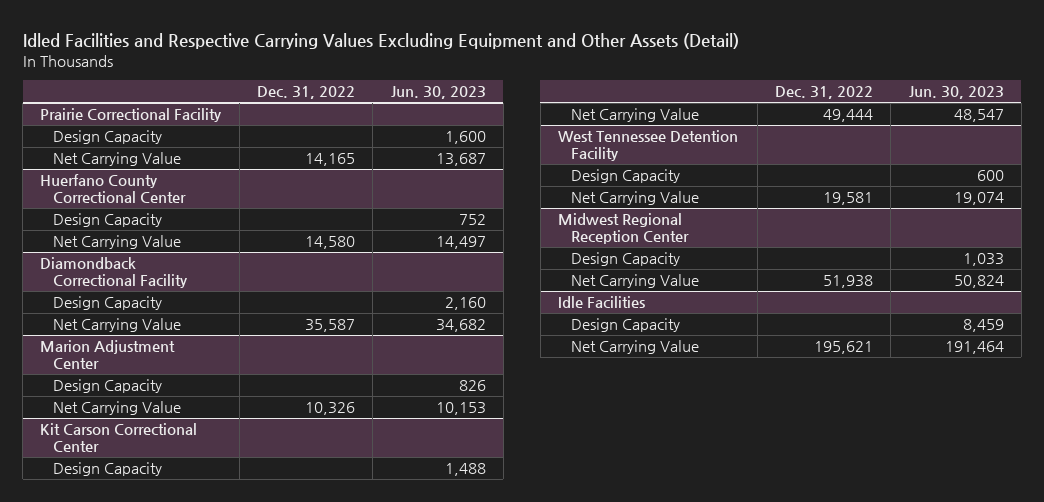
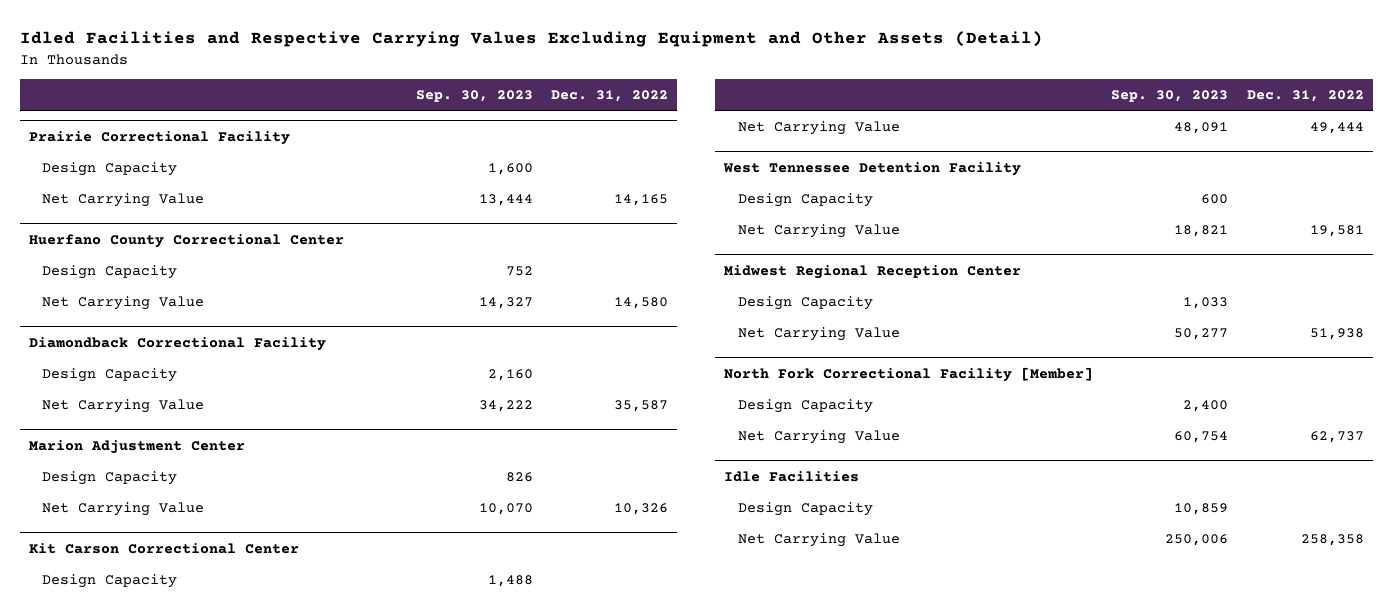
- | Dec. 31, 2022 | Jun. 30, 2023
+ | Sep. 30, 2023 | Dec. 31, 2022
+ North Fork Correctional Facility [Member]
+ Design Capacity | 2,400 |
+ Net Carrying Value | 60,754 | 62,737
@ Idle Facilities
- Net Carrying Value | 195,621 | 191,464
+ Net Carrying Value | 250,006 | 258,358

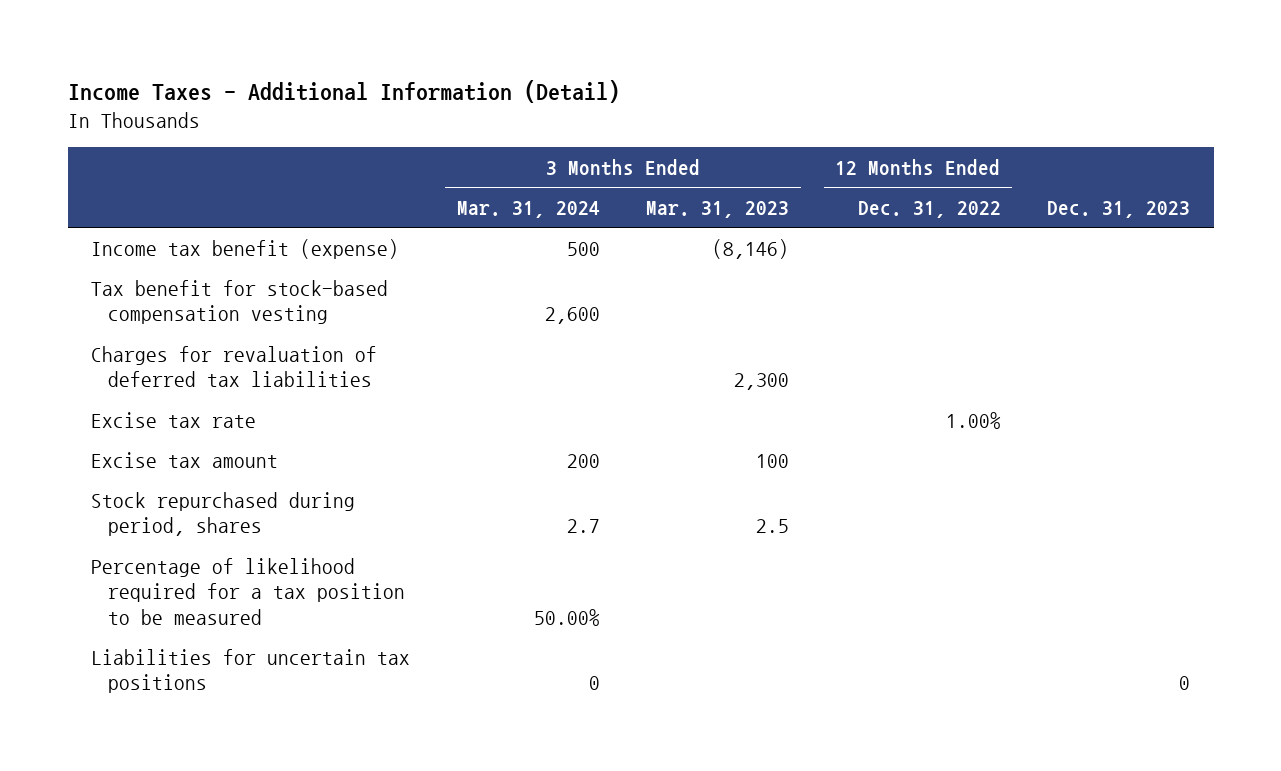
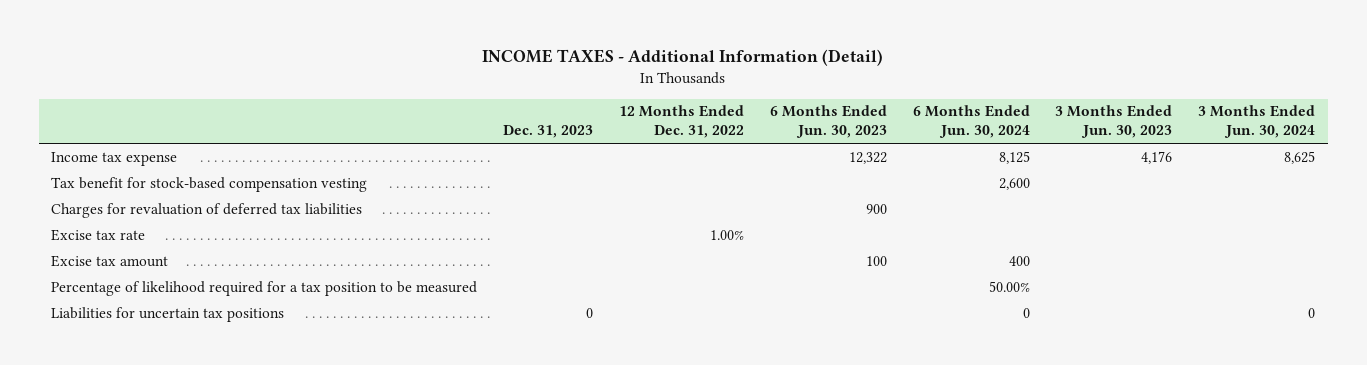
- Income Taxes - Additional Information (Detail)
+ INCOME TAXES - Additional Information (Detail)
- | 3 Months Ended Mar. 31, 2024 | 3 Months Ended Mar. 31, 2023 | 12 Months Ended Dec. 31, 2022 | Dec. 31, 2023
+ | Dec. 31, 2023 | 12 Months Ended Dec. 31, 2022 | 6 Months Ended Jun. 30, 2023 | 6 Months Ended Jun. 30, 2024 | 3 Months Ended Jun. 30, 2023 | 3 Months Ended Jun. 30, 2024
- Income tax benefit (expense) | 500 | (8,146) | |
+ Income tax expense | | | 12,322 | 8,125 | 4,176 | 8,625
- Stock repurchased during period, shares | 2.7 | 2.5 | |

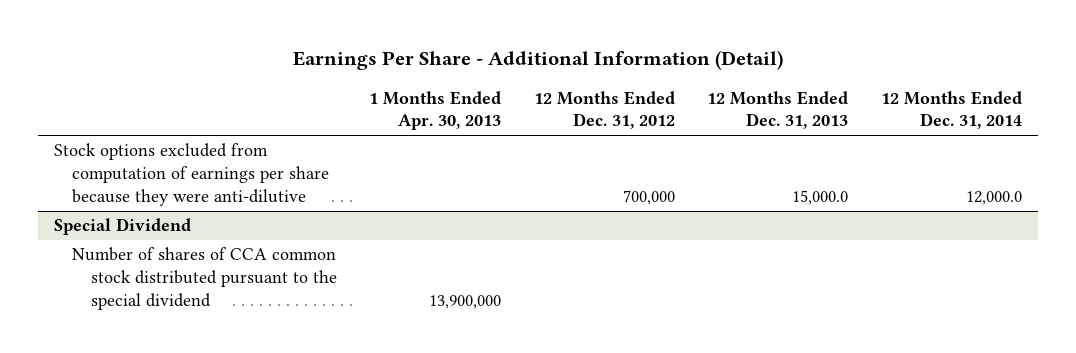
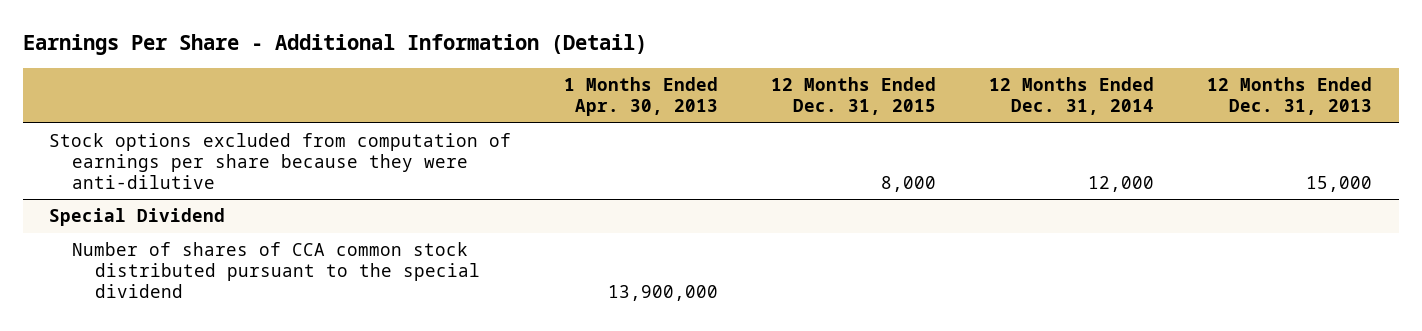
- | 1 Months Ended Apr. 30, 2013 | 12 Months Ended Dec. 31, 2012 | 12 Months Ended Dec. 31, 2013 | 12 Months Ended Dec. 31, 2014
+ | 1 Months Ended Apr. 30, 2013 | 12 Months Ended Dec. 31, 2015 | 12 Months Ended Dec. 31, 2014 | 12 Months Ended Dec. 31, 2013
- Stock options excluded from computation of earnings per share because they were anti-dilutive | | 700,000 | 15,000.0 | 12,000.0
+ Stock options excluded from computation of earnings per share because they were anti-dilutive | | 8,000 | 12,000 | 15,000

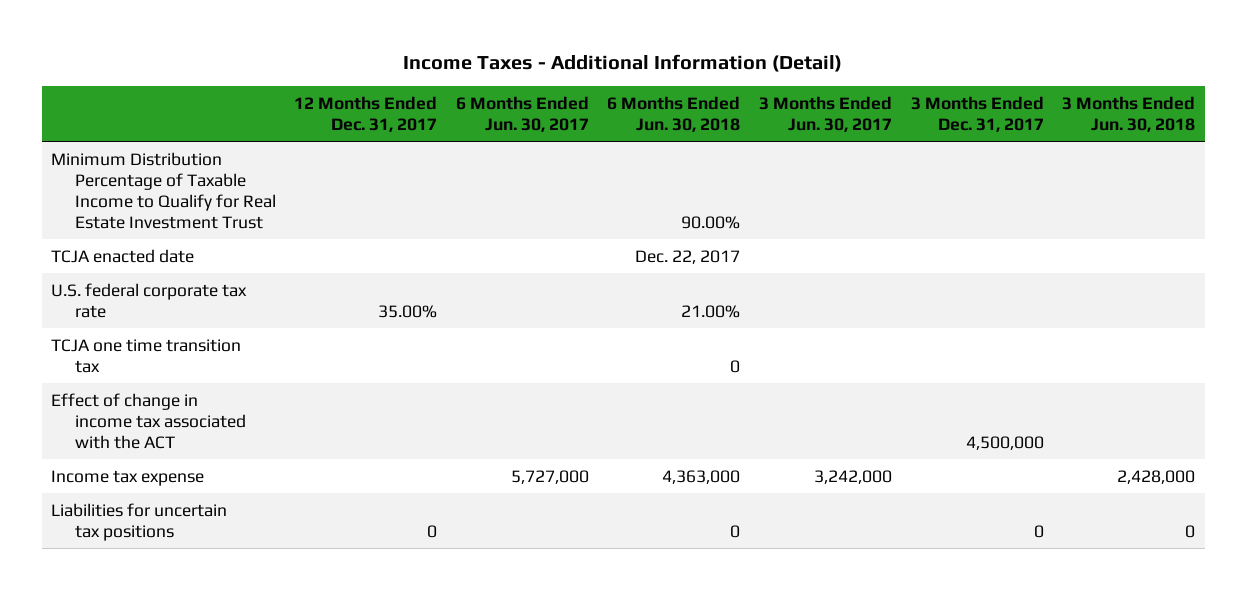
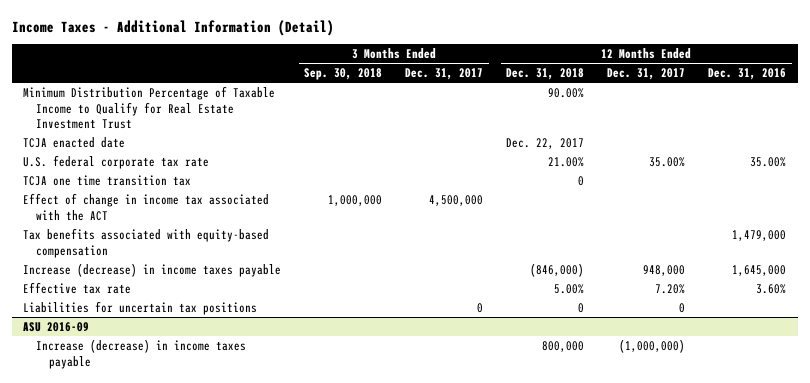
- | 12 Months Ended Dec. 31, 2017 | 6 Months Ended Jun. 30, 2017 | 6 Months Ended Jun. 30, 2018 | 3 Months Ended Jun. 30, 2017 | 3 Months Ended Dec. 31, 2017 | 3 Months Ended Jun. 30, 2018
+ | 3 Months Ended Sep. 30, 2018 | 3 Months Ended Dec. 31, 2017 | 12 Months Ended Dec. 31, 2018 | 12 Months Ended Dec. 31, 2017 | 12 Months Ended Dec. 31, 2016
- Income tax expense | | 5,727,000 | 4,363,000 | 3,242,000 | | 2,428,000
+ Tax benefits associated with equity-based compensation | | | | | 1,479,000
+ Increase (decrease) in income taxes payable | | | (846,000) | 948,000 | 1,645,000
+ Effective tax rate | | | 5.00% | 7.20% | 3.60%
+ ASU 2016-09
+ Increase (decrease) in income taxes payable | | | 800,000 | (1,000,000) |

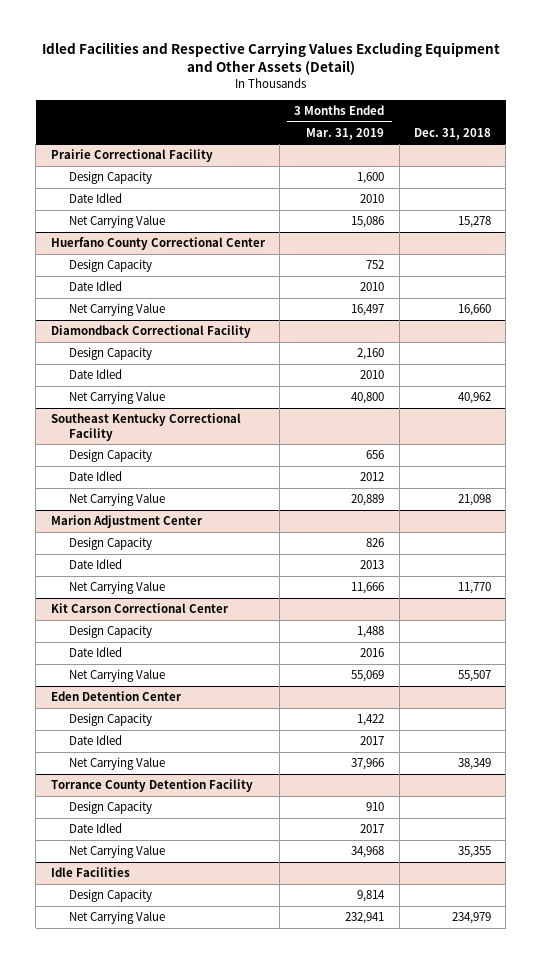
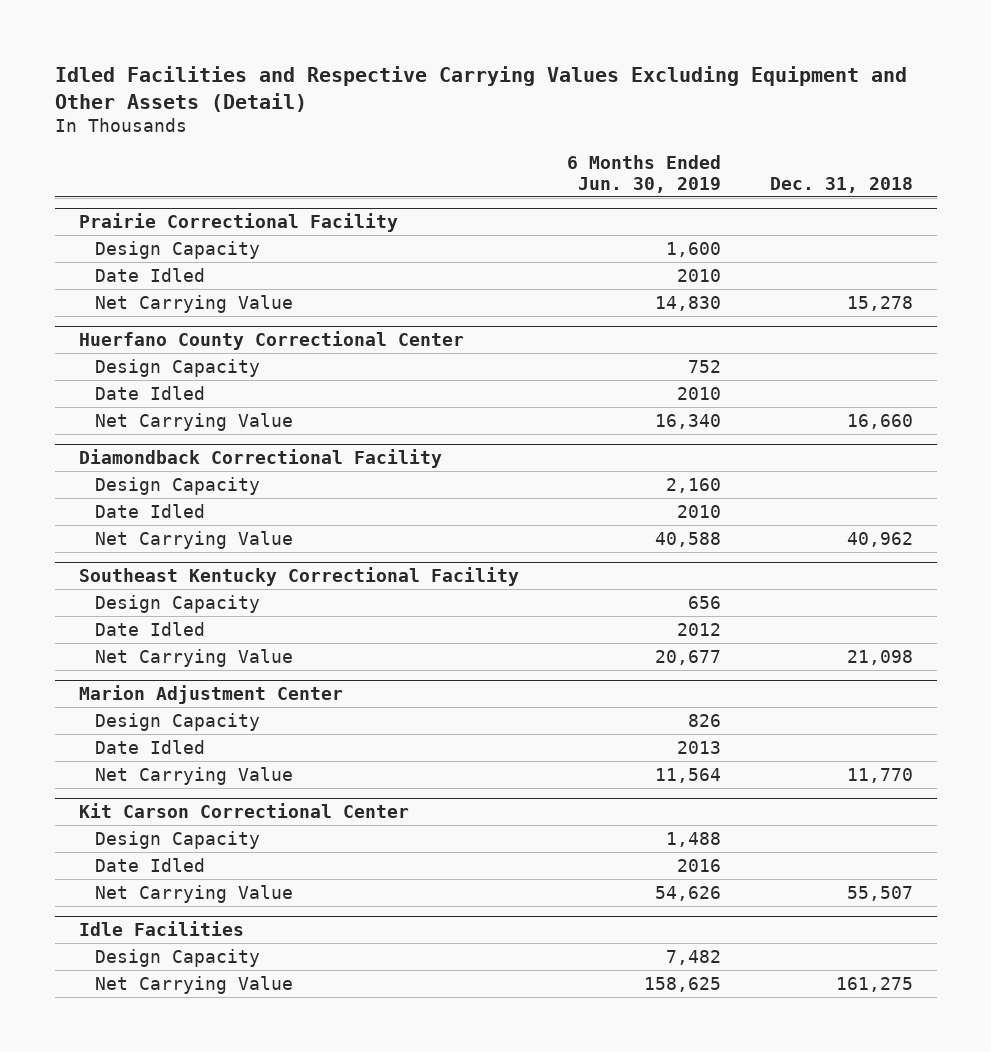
- | 3 Months Ended Mar. 31, 2019 | Dec. 31, 2018
+ | 6 Months Ended Jun. 30, 2019 | Dec. 31, 2018
- Eden Detention Center
- Design Capacity | 1,422 |
- Date Idled | 2017 |
- Net Carrying Value | 37,966 | 38,349
- Torrance County Detention Facility
- Design Capacity | 910 |
- Date Idled | 2017 |
- Net Carrying Value | 34,968 | 35,355
@ Idle Facilities
- Net Carrying Value | 232,941 | 234,979
+ Net Carrying Value | 158,625 | 161,275

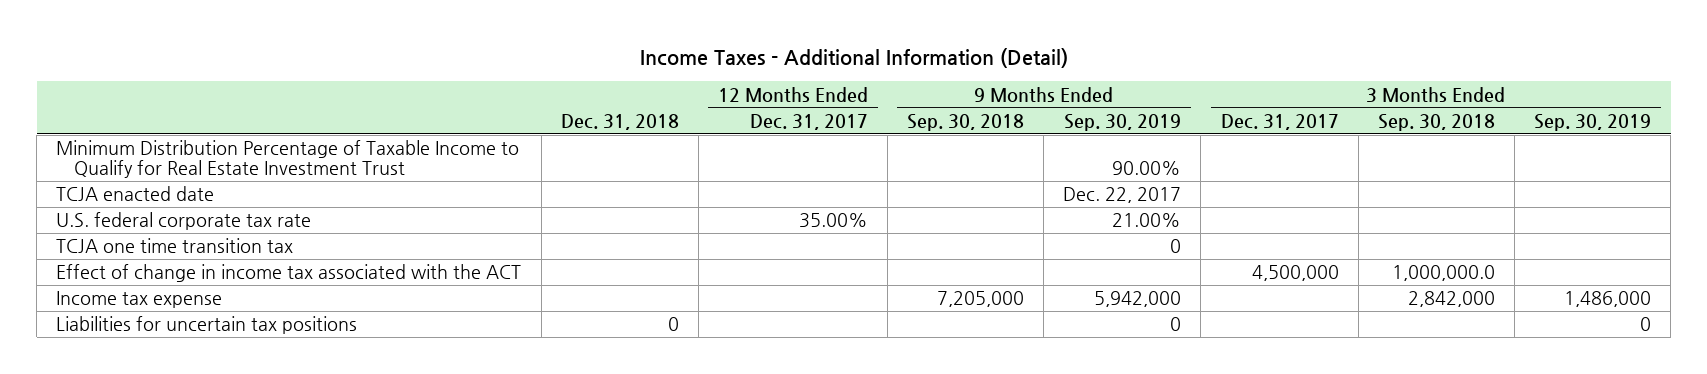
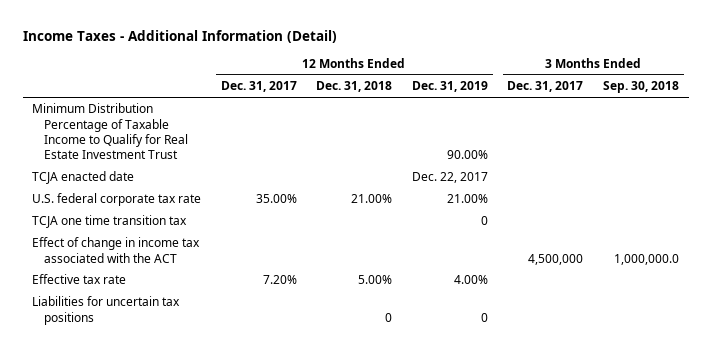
- | Dec. 31, 2018 | 12 Months Ended Dec. 31, 2017 | 9 Months Ended Sep. 30, 2018 | 9 Months Ended Sep. 30, 2019 | 3 Months Ended Dec. 31, 2017 | 3 Months Ended Sep. 30, 2018 | 3 Months Ended Sep. 30, 2019
+ | 12 Months Ended Dec. 31, 2017 | 12 Months Ended Dec. 31, 2018 | 12 Months Ended Dec. 31, 2019 | 3 Months Ended Dec. 31, 2017 | 3 Months Ended Sep. 30, 2018
- Income tax expense | | | 7,205,000 | 5,942,000 | | 2,842,000 | 1,486,000
+ Effective tax rate | 7.20% | 5.00% | 4.00% | |

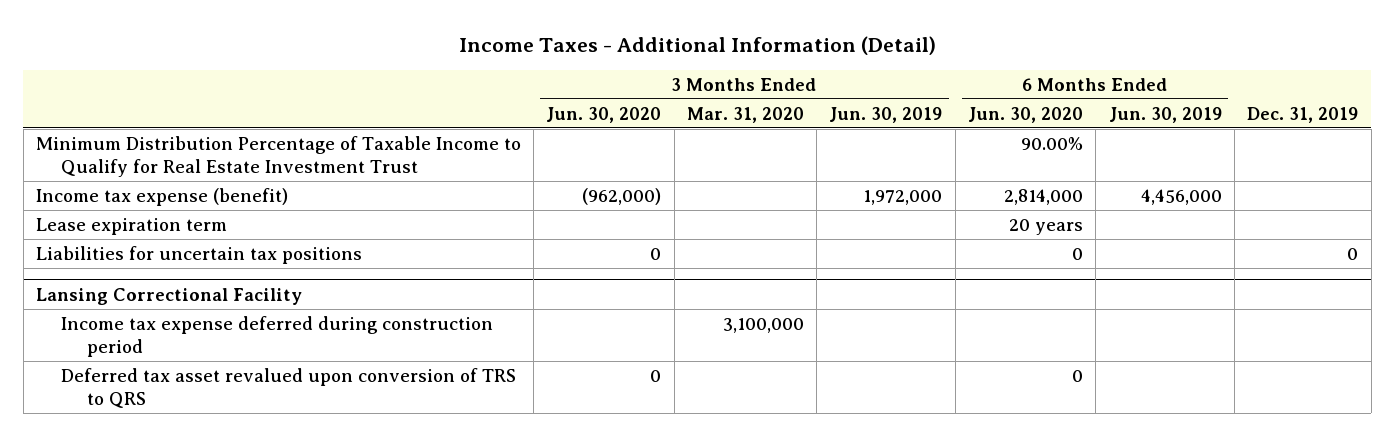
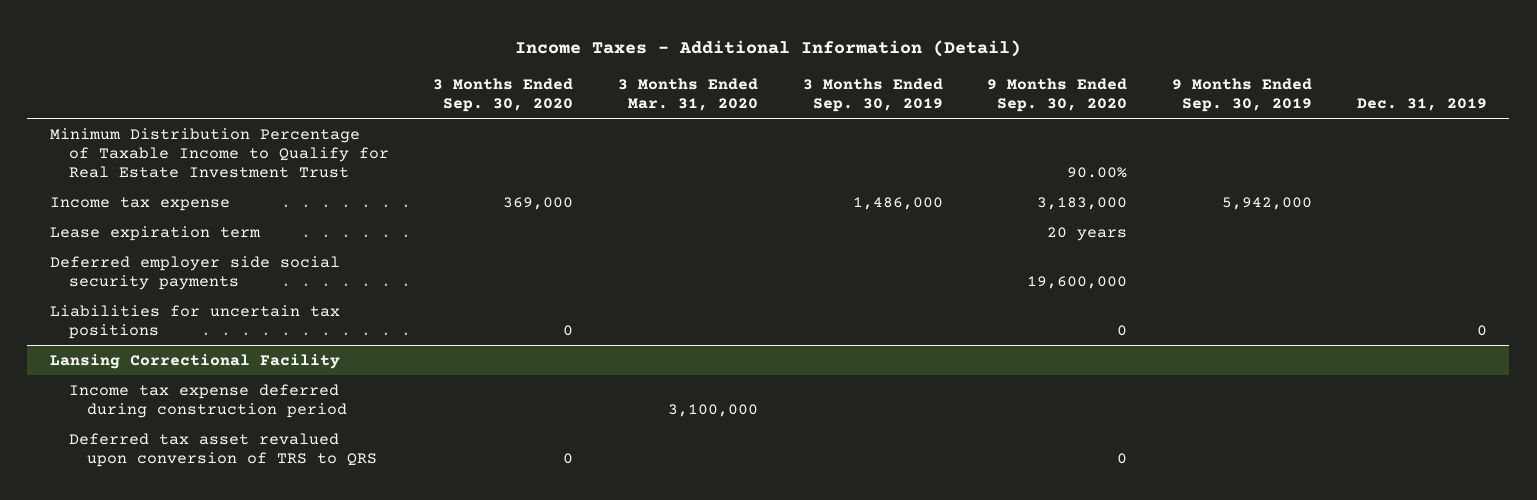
- | 3 Months Ended Jun. 30, 2020 | 3 Months Ended Mar. 31, 2020 | 3 Months Ended Jun. 30, 2019 | 6 Months Ended Jun. 30, 2020 | 6 Months Ended Jun. 30, 2019 | Dec. 31, 2019
+ | 3 Months Ended Sep. 30, 2020 | 3 Months Ended Mar. 31, 2020 | 3 Months Ended Sep. 30, 2019 | 9 Months Ended Sep. 30, 2020 | 9 Months Ended Sep. 30, 2019 | Dec. 31, 2019
- Income tax expense (benefit) | (962,000) | | 1,972,000 | 2,814,000 | 4,456,000 |
+ Income tax expense | 369,000 | | 1,486,000 | 3,183,000 | 5,942,000 |
+ Deferred employer side social security payments | | | | 19,600,000 | |

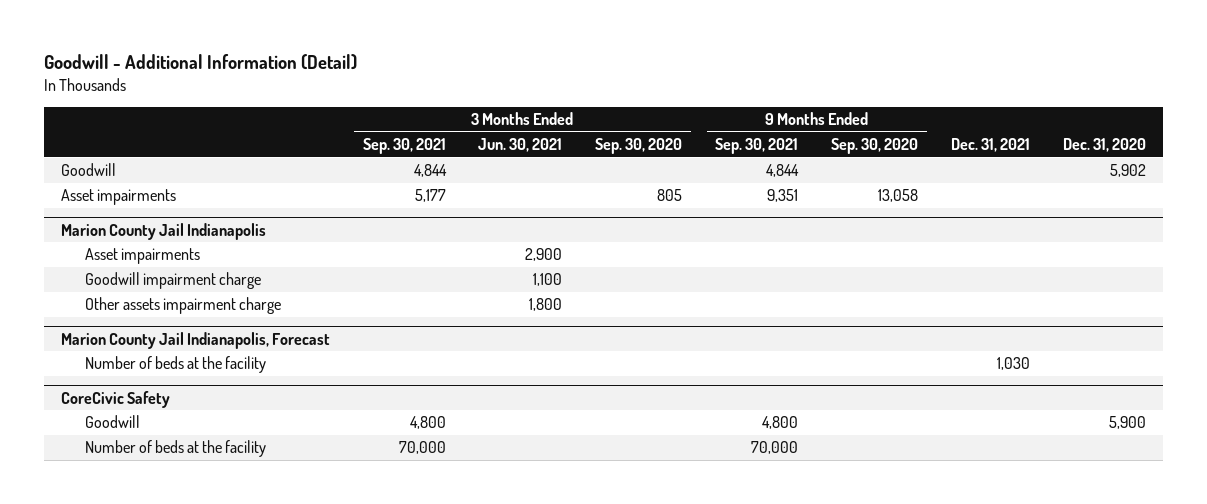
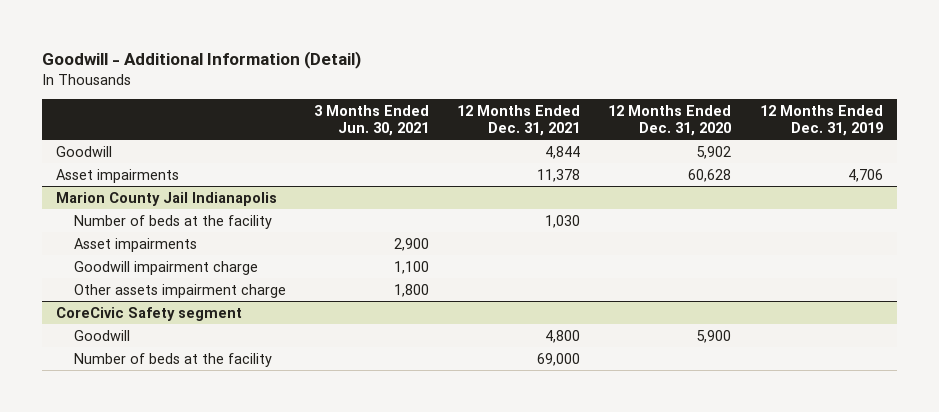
- | 3 Months Ended Sep. 30, 2021 | 3 Months Ended Jun. 30, 2021 | 3 Months Ended Sep. 30, 2020 | 9 Months Ended Sep. 30, 2021 | 9 Months Ended Sep. 30, 2020 | Dec. 31, 2021 | Dec. 31, 2020
+ | 3 Months Ended Jun. 30, 2021 | 12 Months Ended Dec. 31, 2021 | 12 Months Ended Dec. 31, 2020 | 12 Months Ended Dec. 31, 2019
@ Marion County Jail Indianapolis
+ Number of beds at the facility | | 1,030 | |
- Marion County Jail Indianapolis, Forecast
- Number of beds at the facility | | | | | | 1,030 |
- CoreCivic Safety
+ CoreCivic Safety segment

